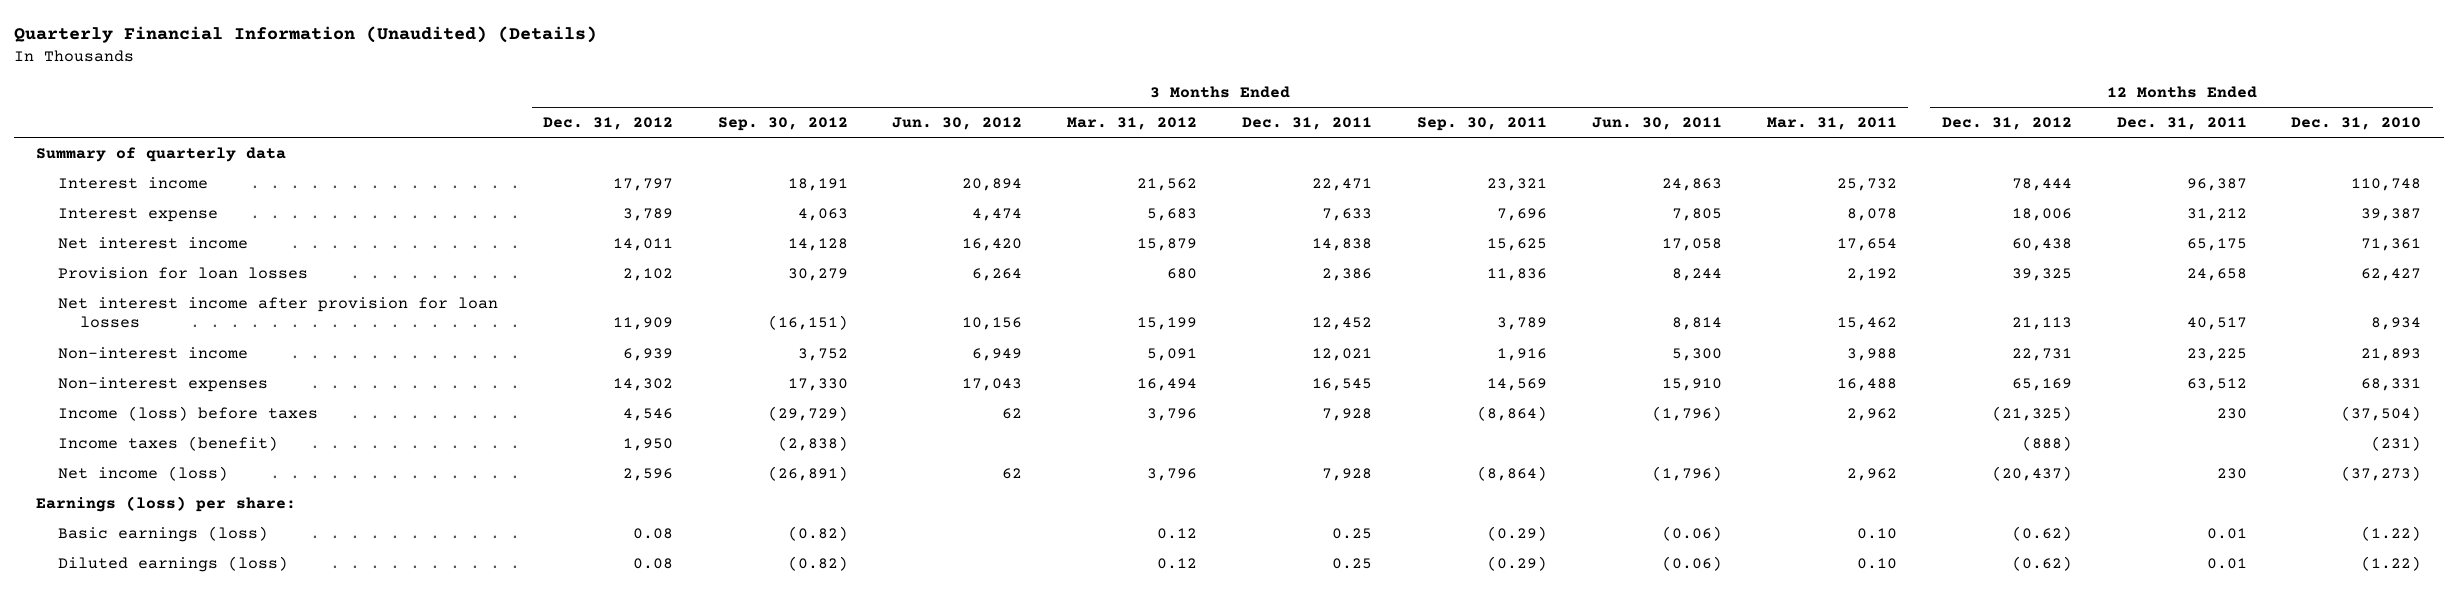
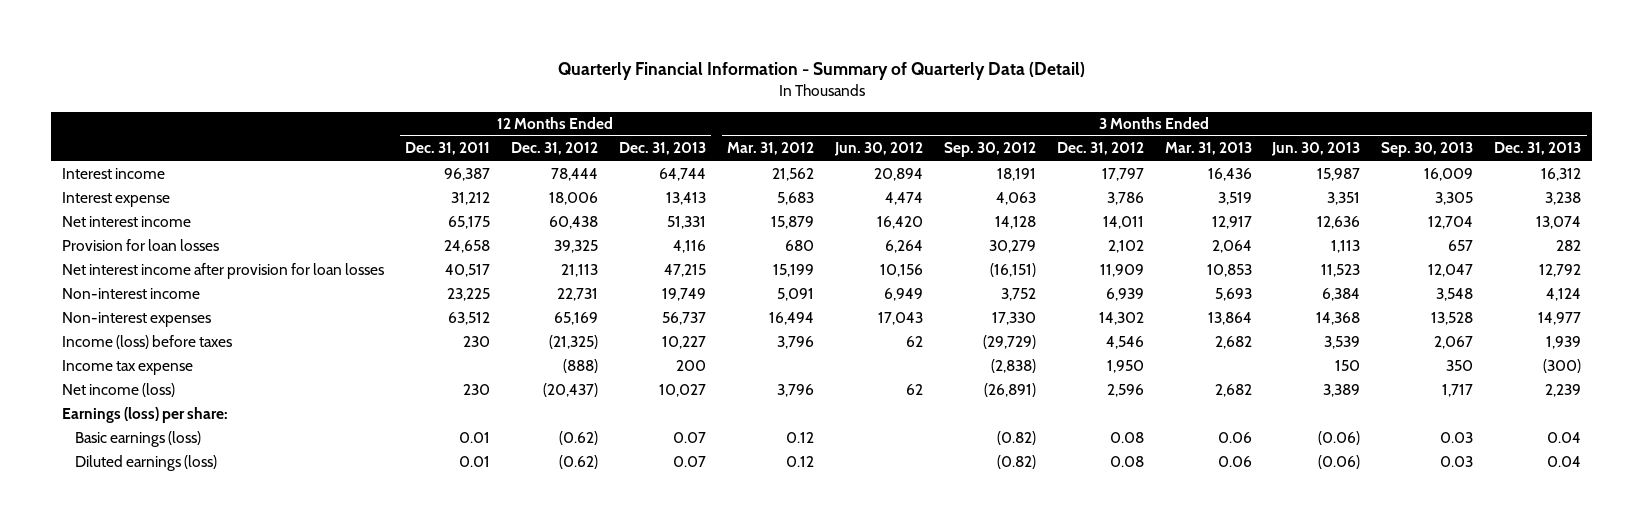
- Quarterly Financial Information (Unaudited) (Details)
+ Quarterly Financial Information - Summary of Quarterly Data (Detail)
- | 3 Months Ended Dec. 31, 2012 | 3 Months Ended Sep. 30, 2012 | 3 Months Ended Jun. 30, 2012 | 3 Months Ended Mar. 31, 2012 | 3 Months Ended Dec. 31, 2011 | 3 Months Ended Sep. 30, 2011 | 3 Months Ended Jun. 30, 2011 | 3 Months Ended Mar. 31, 2011 | 12 Months Ended Dec. 31, 2012 | 12 Months Ended Dec. 31, 2011 | 12 Months Ended Dec. 31, 2010
+ | 12 Months Ended Dec. 31, 2011 | 12 Months Ended Dec. 31, 2012 | 12 Months Ended Dec. 31, 2013 | 3 Months Ended Mar. 31, 2012 | 3 Months Ended Jun. 30, 2012 | 3 Months Ended Sep. 30, 2012 | 3 Months Ended Dec. 31, 2012 | 3 Months Ended Mar. 31, 2013 | 3 Months Ended Jun. 30, 2013 | 3 Months Ended Sep. 30, 2013 | 3 Months Ended Dec. 31, 2013
- Summary of quarterly data
- Interest expense | 3,789 | 4,063 | 4,474 | 5,683 | 7,633 | 7,696 | 7,805 | 8,078 | 18,006 | 31,212 | 39,387
+ Interest expense | 31,212 | 18,006 | 13,413 | 5,683 | 4,474 | 4,063 | 3,786 | 3,519 | 3,351 | 3,305 | 3,238
- Income taxes (benefit) | 1,950 | (2,838) | | | | | | | (888) | | (231)
+ Income tax expense | | (888) | 200 | | | (2,838) | 1,950 | | 150 | 350 | (300)

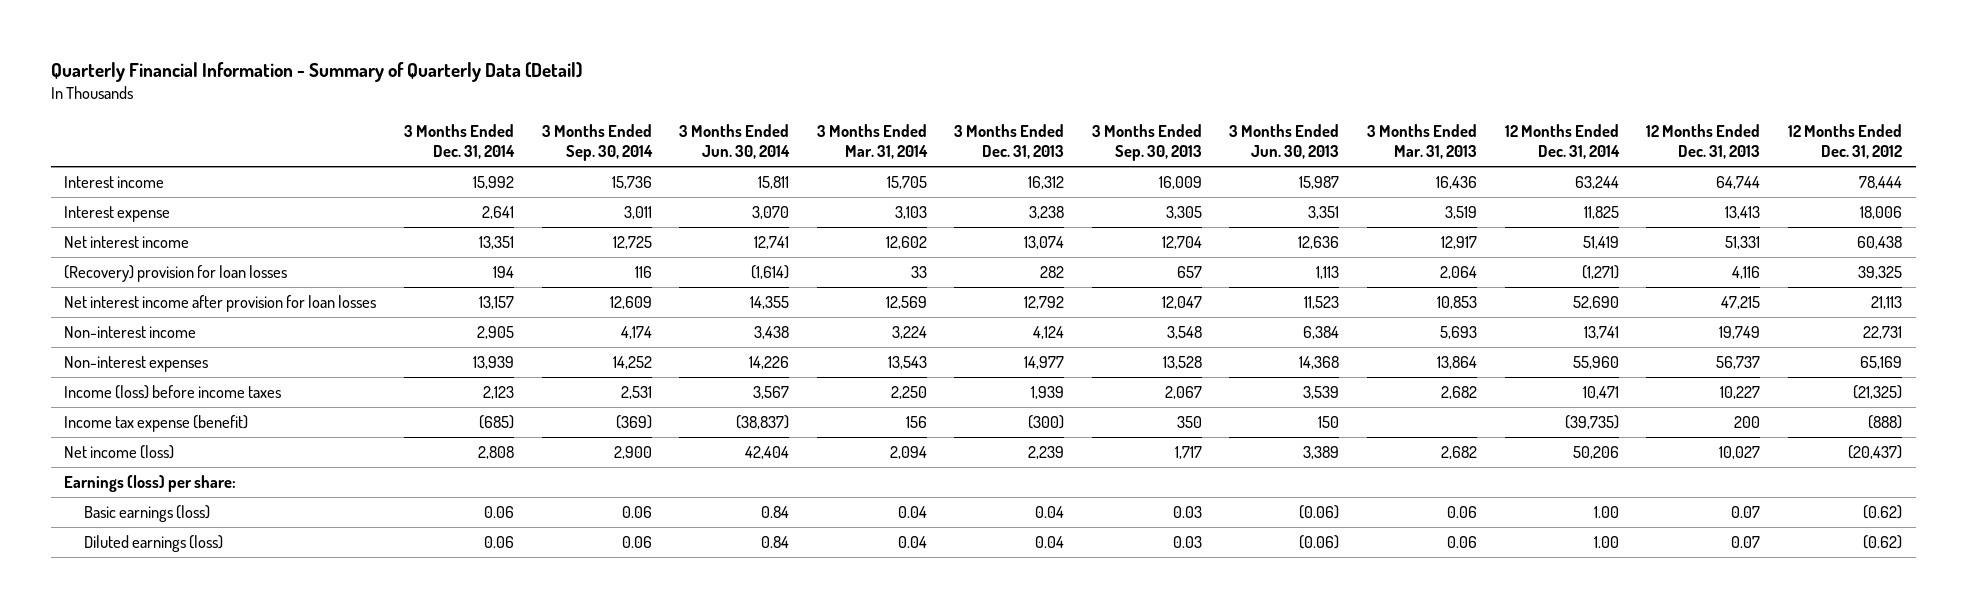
- | 12 Months Ended Dec. 31, 2011 | 12 Months Ended Dec. 31, 2012 | 12 Months Ended Dec. 31, 2013 | 3 Months Ended Mar. 31, 2012 | 3 Months Ended Jun. 30, 2012 | 3 Months Ended Sep. 30, 2012 | 3 Months Ended Dec. 31, 2012 | 3 Months Ended Mar. 31, 2013 | 3 Months Ended Jun. 30, 2013 | 3 Months Ended Sep. 30, 2013 | 3 Months Ended Dec. 31, 2013
+ | 3 Months Ended Dec. 31, 2014 | 3 Months Ended Sep. 30, 2014 | 3 Months Ended Jun. 30, 2014 | 3 Months Ended Mar. 31, 2014 | 3 Months Ended Dec. 31, 2013 | 3 Months Ended Sep. 30, 2013 | 3 Months Ended Jun. 30, 2013 | 3 Months Ended Mar. 31, 2013 | 12 Months Ended Dec. 31, 2014 | 12 Months Ended Dec. 31, 2013 | 12 Months Ended Dec. 31, 2012
- Provision for loan losses | 24,658 | 39,325 | 4,116 | 680 | 6,264 | 30,279 | 2,102 | 2,064 | 1,113 | 657 | 282
+ (Recovery) provision for loan losses | 194 | 116 | (1,614) | 33 | 282 | 657 | 1,113 | 2,064 | (1,271) | 4,116 | 39,325
- Income (loss) before taxes | 230 | (21,325) | 10,227 | 3,796 | 62 | (29,729) | 4,546 | 2,682 | 3,539 | 2,067 | 1,939
- Income tax expense | | (888) | 200 | | | (2,838) | 1,950 | | 150 | 350 | (300)
+ Income (loss) before income taxes | 2,123 | 2,531 | 3,567 | 2,250 | 1,939 | 2,067 | 3,539 | 2,682 | 10,471 | 10,227 | (21,325)
+ Income tax expense (benefit) | (685) | (369) | (38,837) | 156 | (300) | 350 | 150 | | (39,735) | 200 | (888)

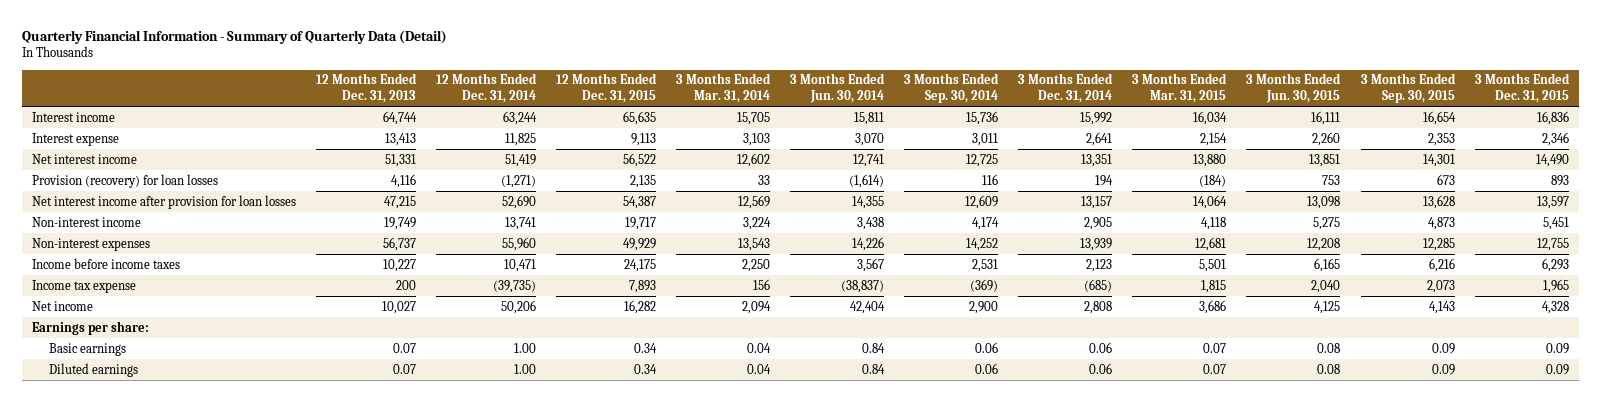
- | 3 Months Ended Dec. 31, 2014 | 3 Months Ended Sep. 30, 2014 | 3 Months Ended Jun. 30, 2014 | 3 Months Ended Mar. 31, 2014 | 3 Months Ended Dec. 31, 2013 | 3 Months Ended Sep. 30, 2013 | 3 Months Ended Jun. 30, 2013 | 3 Months Ended Mar. 31, 2013 | 12 Months Ended Dec. 31, 2014 | 12 Months Ended Dec. 31, 2013 | 12 Months Ended Dec. 31, 2012
+ | 12 Months Ended Dec. 31, 2013 | 12 Months Ended Dec. 31, 2014 | 12 Months Ended Dec. 31, 2015 | 3 Months Ended Mar. 31, 2014 | 3 Months Ended Jun. 30, 2014 | 3 Months Ended Sep. 30, 2014 | 3 Months Ended Dec. 31, 2014 | 3 Months Ended Mar. 31, 2015 | 3 Months Ended Jun. 30, 2015 | 3 Months Ended Sep. 30, 2015 | 3 Months Ended Dec. 31, 2015
- (Recovery) provision for loan losses | 194 | 116 | (1,614) | 33 | 282 | 657 | 1,113 | 2,064 | (1,271) | 4,116 | 39,325
+ Provision (recovery) for loan losses | 4,116 | (1,271) | 2,135 | 33 | (1,614) | 116 | 194 | (184) | 753 | 673 | 893
- Income (loss) before income taxes | 2,123 | 2,531 | 3,567 | 2,250 | 1,939 | 2,067 | 3,539 | 2,682 | 10,471 | 10,227 | (21,325)
- Income tax expense (benefit) | (685) | (369) | (38,837) | 156 | (300) | 350 | 150 | | (39,735) | 200 | (888)
- Net income (loss) | 2,808 | 2,900 | 42,404 | 2,094 | 2,239 | 1,717 | 3,389 | 2,682 | 50,206 | 10,027 | (20,437)
- Earnings (loss) per share:
- Basic earnings (loss) | 0.06 | 0.06 | 0.84 | 0.04 | 0.04 | 0.03 | (0.06) | 0.06 | 1.00 | 0.07 | (0.62)
- Diluted earnings (loss) | 0.06 | 0.06 | 0.84 | 0.04 | 0.04 | 0.03 | (0.06) | 0.06 | 1.00 | 0.07 | (0.62)
+ Income before income taxes | 10,227 | 10,471 | 24,175 | 2,250 | 3,567 | 2,531 | 2,123 | 5,501 | 6,165 | 6,216 | 6,293
+ Income tax expense | 200 | (39,735) | 7,893 | 156 | (38,837) | (369) | (685) | 1,815 | 2,040 | 2,073 | 1,965
+ Net income | 10,027 | 50,206 | 16,282 | 2,094 | 42,404 | 2,900 | 2,808 | 3,686 | 4,125 | 4,143 | 4,328
+ Earnings per share:
+ Basic earnings | 0.07 | 1.00 | 0.34 | 0.04 | 0.84 | 0.06 | 0.06 | 0.07 | 0.08 | 0.09 | 0.09
+ Diluted earnings | 0.07 | 1.00 | 0.34 | 0.04 | 0.84 | 0.06 | 0.06 | 0.07 | 0.08 | 0.09 | 0.09

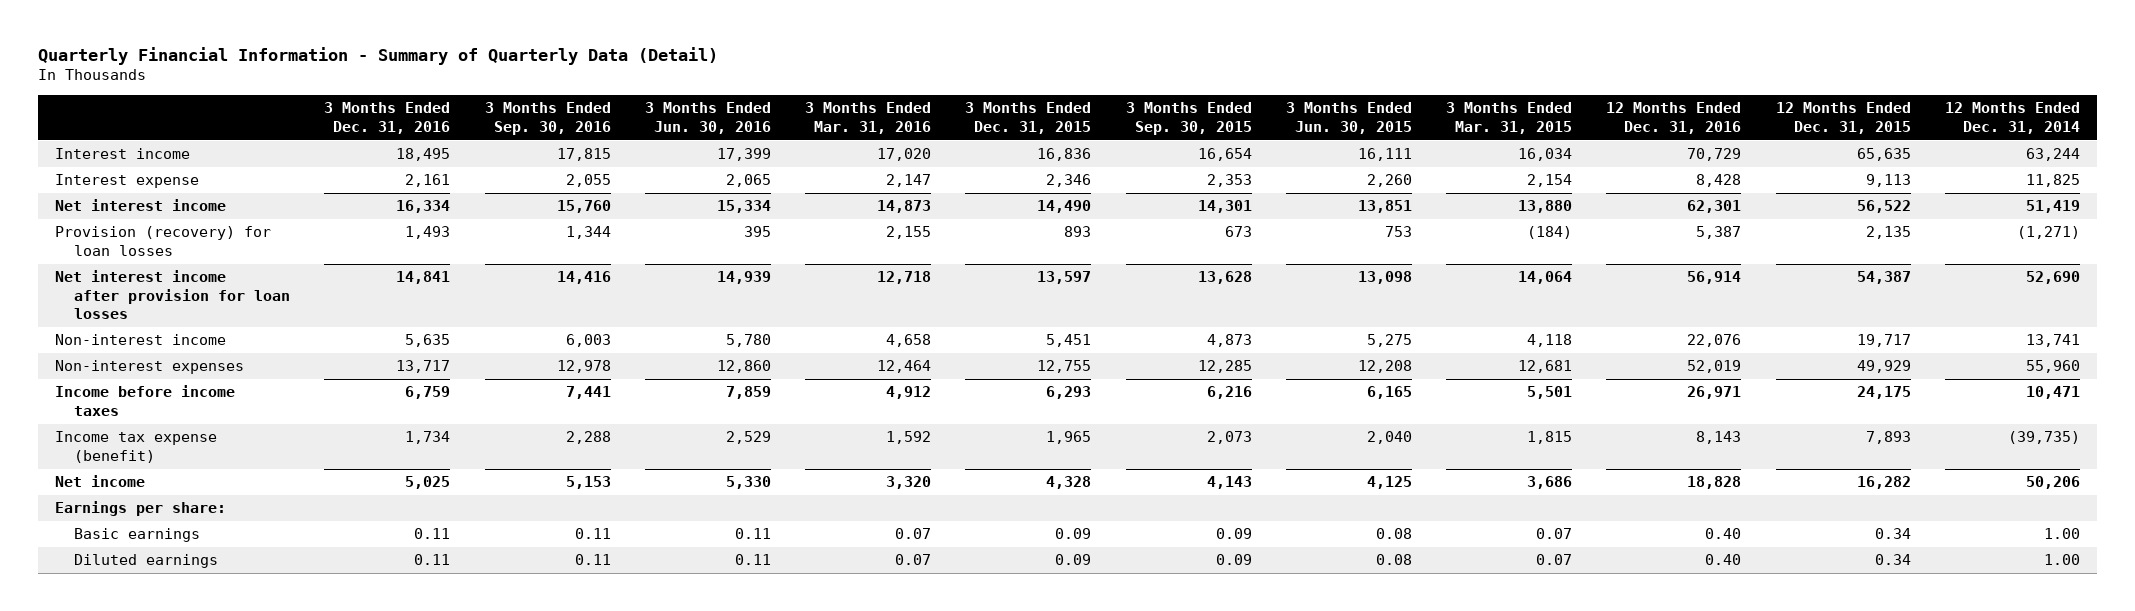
- | 12 Months Ended Dec. 31, 2013 | 12 Months Ended Dec. 31, 2014 | 12 Months Ended Dec. 31, 2015 | 3 Months Ended Mar. 31, 2014 | 3 Months Ended Jun. 30, 2014 | 3 Months Ended Sep. 30, 2014 | 3 Months Ended Dec. 31, 2014 | 3 Months Ended Mar. 31, 2015 | 3 Months Ended Jun. 30, 2015 | 3 Months Ended Sep. 30, 2015 | 3 Months Ended Dec. 31, 2015
+ | 3 Months Ended Dec. 31, 2016 | 3 Months Ended Sep. 30, 2016 | 3 Months Ended Jun. 30, 2016 | 3 Months Ended Mar. 31, 2016 | 3 Months Ended Dec. 31, 2015 | 3 Months Ended Sep. 30, 2015 | 3 Months Ended Jun. 30, 2015 | 3 Months Ended Mar. 31, 2015 | 12 Months Ended Dec. 31, 2016 | 12 Months Ended Dec. 31, 2015 | 12 Months Ended Dec. 31, 2014
- Income tax expense | 200 | (39,735) | 7,893 | 156 | (38,837) | (369) | (685) | 1,815 | 2,040 | 2,073 | 1,965
+ Income tax expense (benefit) | 1,734 | 2,288 | 2,529 | 1,592 | 1,965 | 2,073 | 2,040 | 1,815 | 8,143 | 7,893 | (39,735)

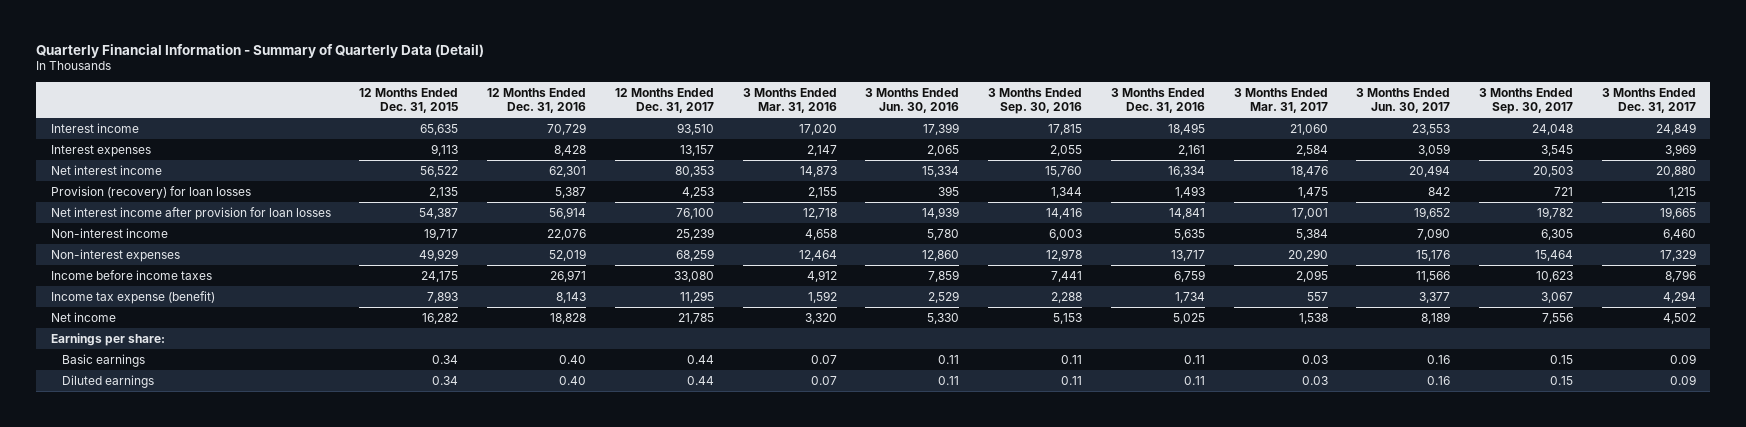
- | 3 Months Ended Dec. 31, 2016 | 3 Months Ended Sep. 30, 2016 | 3 Months Ended Jun. 30, 2016 | 3 Months Ended Mar. 31, 2016 | 3 Months Ended Dec. 31, 2015 | 3 Months Ended Sep. 30, 2015 | 3 Months Ended Jun. 30, 2015 | 3 Months Ended Mar. 31, 2015 | 12 Months Ended Dec. 31, 2016 | 12 Months Ended Dec. 31, 2015 | 12 Months Ended Dec. 31, 2014
+ | 12 Months Ended Dec. 31, 2015 | 12 Months Ended Dec. 31, 2016 | 12 Months Ended Dec. 31, 2017 | 3 Months Ended Mar. 31, 2016 | 3 Months Ended Jun. 30, 2016 | 3 Months Ended Sep. 30, 2016 | 3 Months Ended Dec. 31, 2016 | 3 Months Ended Mar. 31, 2017 | 3 Months Ended Jun. 30, 2017 | 3 Months Ended Sep. 30, 2017 | 3 Months Ended Dec. 31, 2017
- Interest expense | 2,161 | 2,055 | 2,065 | 2,147 | 2,346 | 2,353 | 2,260 | 2,154 | 8,428 | 9,113 | 11,825
+ Interest expenses | 9,113 | 8,428 | 13,157 | 2,147 | 2,065 | 2,055 | 2,161 | 2,584 | 3,059 | 3,545 | 3,969

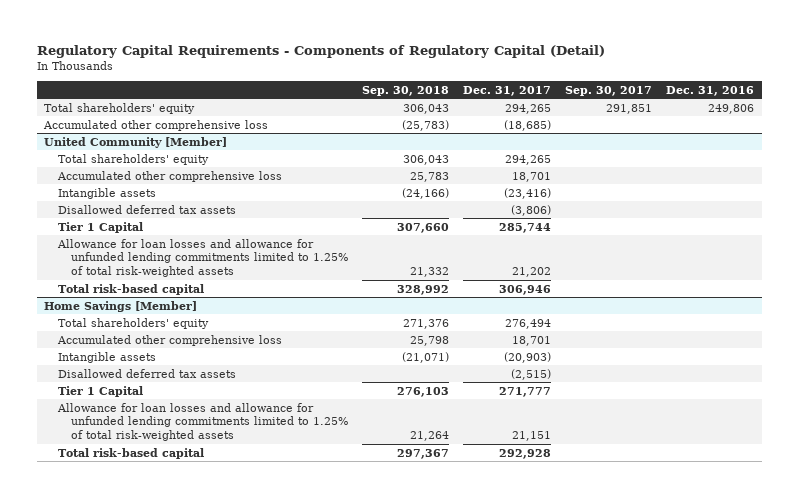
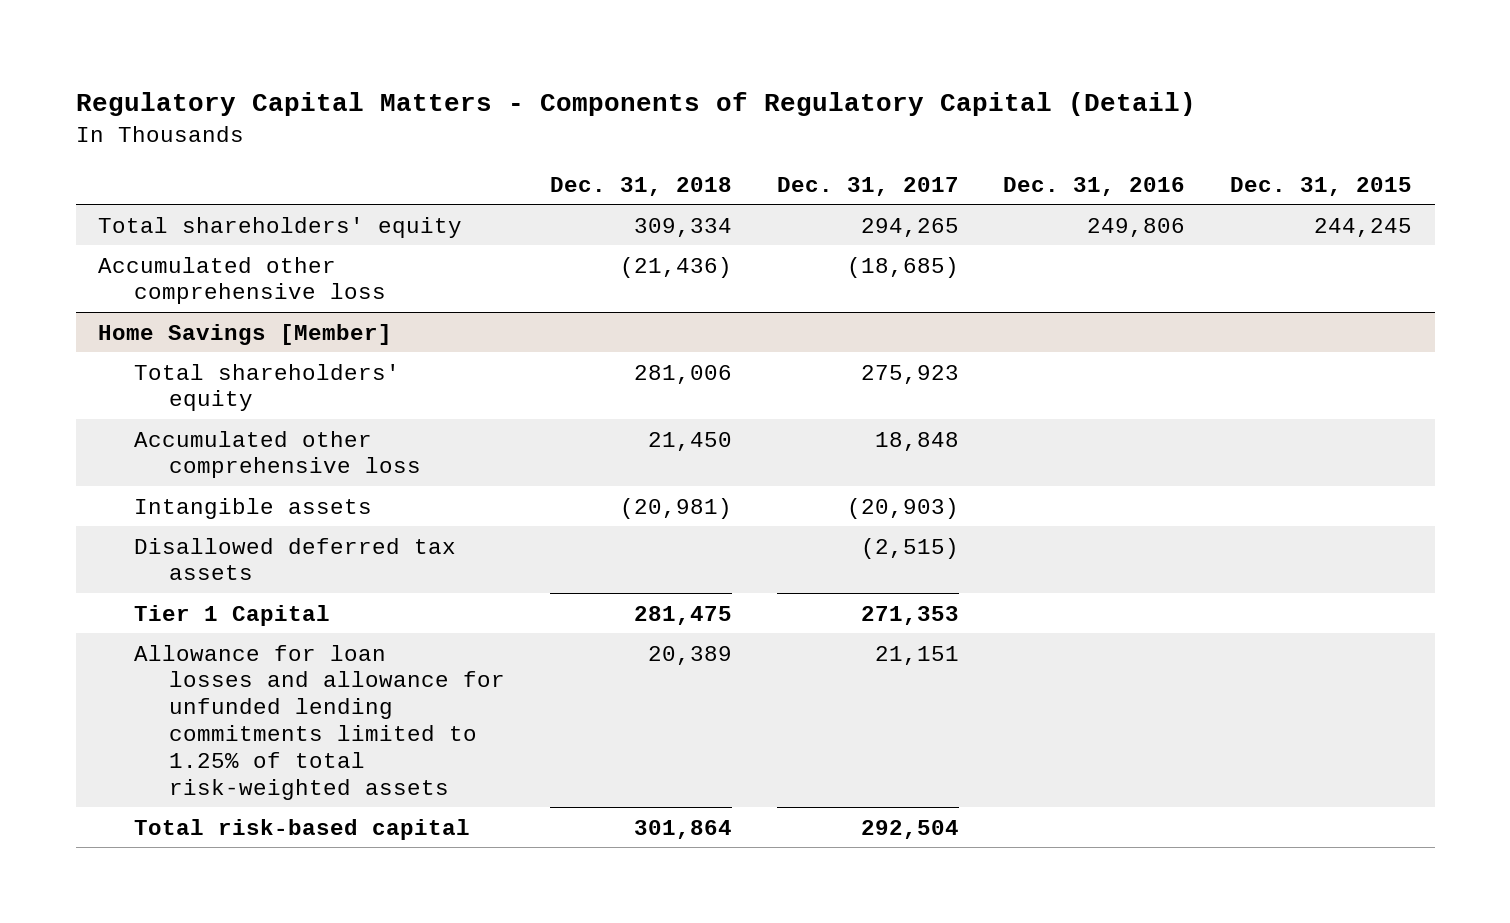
- Regulatory Capital Requirements - Components of Regulatory Capital (Detail)
+ Regulatory Capital Matters - Components of Regulatory Capital (Detail)
- | Sep. 30, 2018 | Dec. 31, 2017 | Sep. 30, 2017 | Dec. 31, 2016
+ | Dec. 31, 2018 | Dec. 31, 2017 | Dec. 31, 2016 | Dec. 31, 2015
- United Community [Member]
- Total shareholders' equity | 306,043 | 294,265 | |
- Accumulated other comprehensive loss | 25,783 | 18,701 | |
- Intangible assets | (24,166) | (23,416) | |
- Disallowed deferred tax assets | | (3,806) | |
- Tier 1 Capital | 307,660 | 285,744 | |
- Allowance for loan losses and allowance for unfunded lending commitments limited to 1.25% of total risk-weighted assets | 21,332 | 21,202 | |
- Total risk-based capital | 328,992 | 306,946 | |
@ Home Savings [Member]
- Total shareholders' equity | 271,376 | 276,494 | |
- Accumulated other comprehensive loss | 25,798 | 18,701 | |
+ Total shareholders' equity | 281,006 | 275,923 | |
+ Accumulated other comprehensive loss | 21,450 | 18,848 | |
- Tier 1 Capital | 276,103 | 271,777 | |
+ Tier 1 Capital | 281,475 | 271,353 | |
- Total risk-based capital | 297,367 | 292,928 | |
+ Total risk-based capital | 301,864 | 292,504 | |

